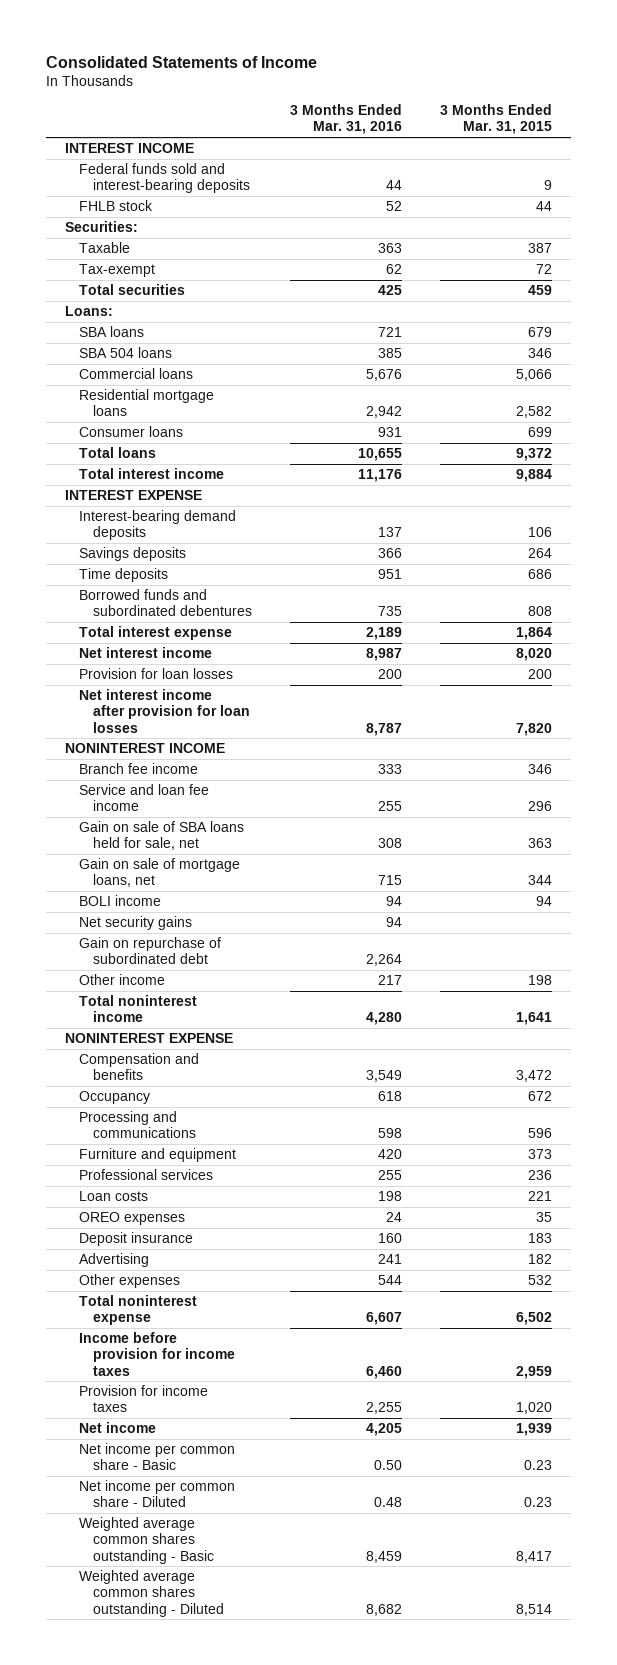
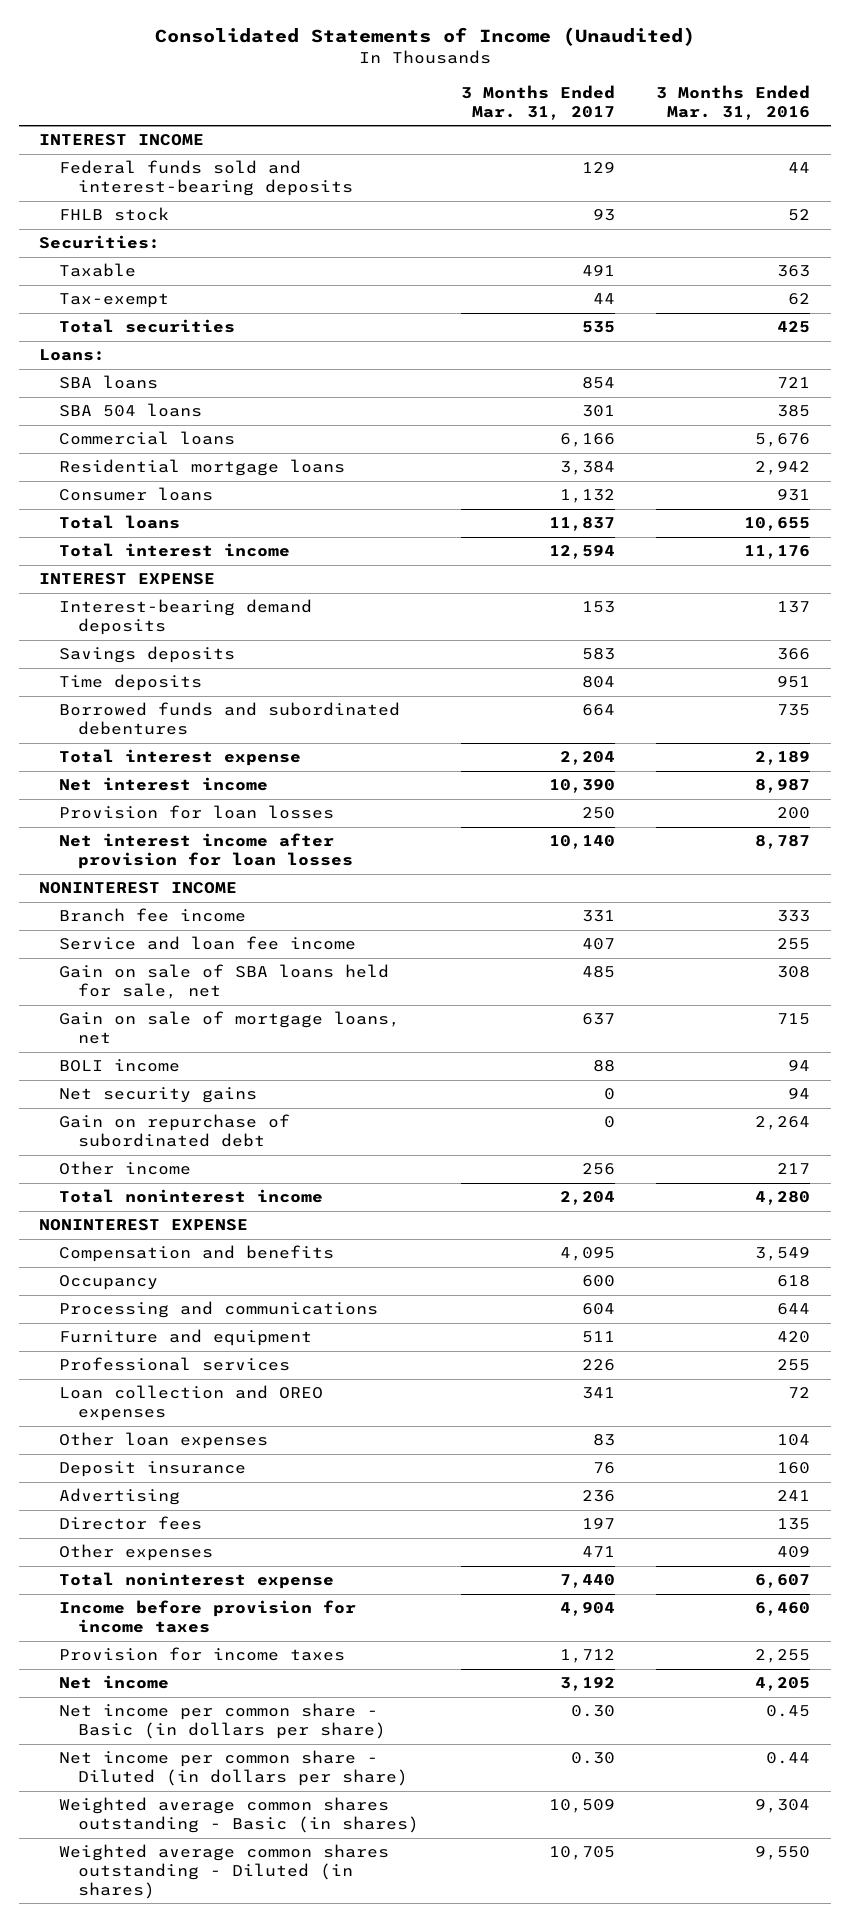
- Consolidated Statements of Income
+ Consolidated Statements of Income (Unaudited)
- | 3 Months Ended Mar. 31, 2016 | 3 Months Ended Mar. 31, 2015
+ | 3 Months Ended Mar. 31, 2017 | 3 Months Ended Mar. 31, 2016
- Processing and communications | 598 | 596
+ Processing and communications | 604 | 644
- Loan costs | 198 | 221
- OREO expenses | 24 | 35
+ Loan collection and OREO expenses | 341 | 72
+ Other loan expenses | 83 | 104
- Other expenses | 544 | 532
+ Director fees | 197 | 135
+ Other expenses | 471 | 409
- Net income per common share - Basic | 0.50 | 0.23
- Net income per common share - Diluted | 0.48 | 0.23
- Weighted average common shares outstanding - Basic | 8,459 | 8,417
- Weighted average common shares outstanding - Diluted | 8,682 | 8,514
+ Net income per common share - Basic (in dollars per share) | 0.30 | 0.45
+ Net income per common share - Diluted (in dollars per share) | 0.30 | 0.44
+ Weighted average common shares outstanding - Basic (in shares) | 10,509 | 9,304
+ Weighted average common shares outstanding - Diluted (in shares) | 10,705 | 9,550

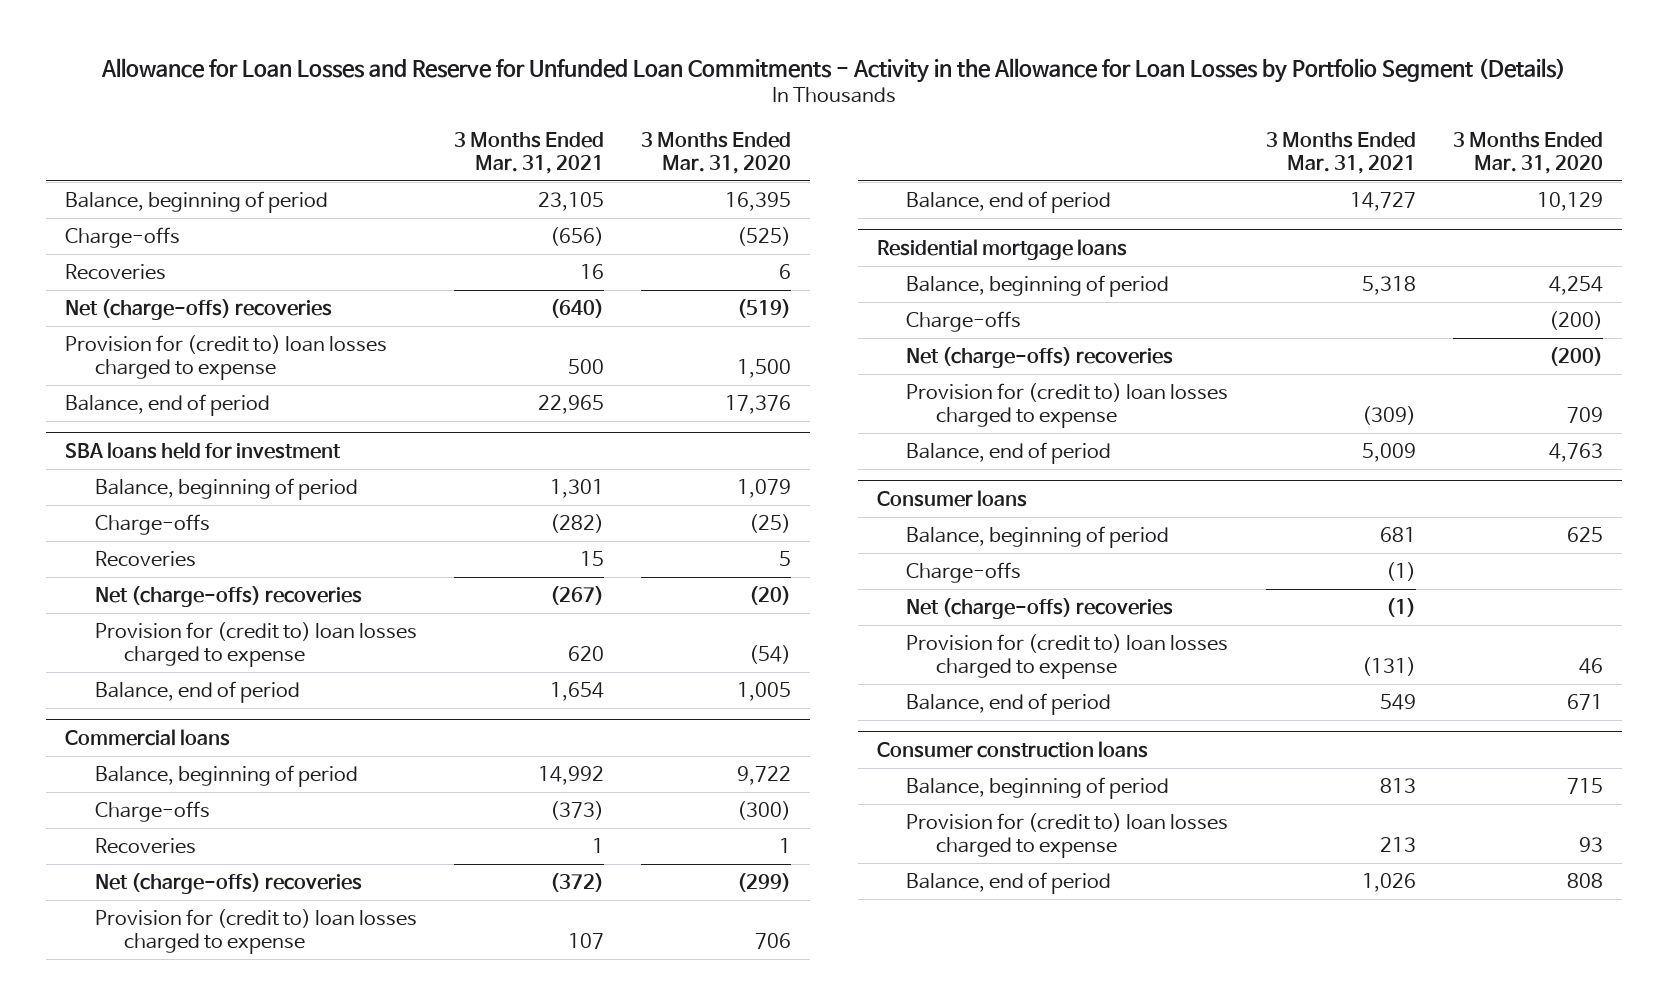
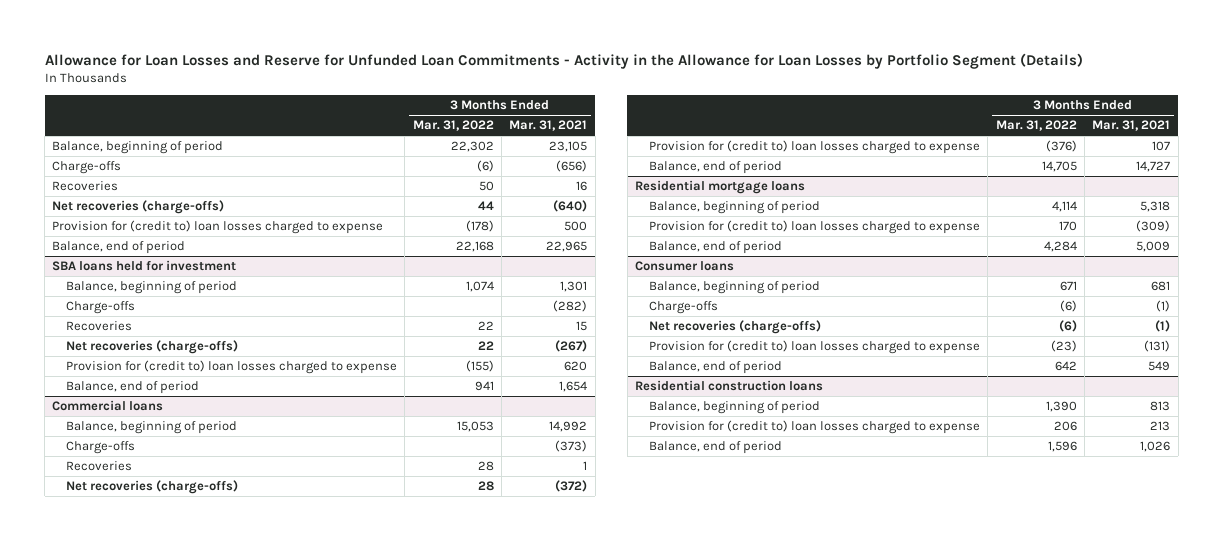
- | 3 Months Ended Mar. 31, 2021 | 3 Months Ended Mar. 31, 2020
+ | 3 Months Ended Mar. 31, 2022 | 3 Months Ended Mar. 31, 2021
- Net (charge-offs) recoveries | (640) | (519)
+ Net recoveries (charge-offs) | 44 | (640)
@ SBA loans held for investment
- Net (charge-offs) recoveries | (267) | (20)
+ Net recoveries (charge-offs) | 22 | (267)
@ Commercial loans
- Net (charge-offs) recoveries | (372) | (299)
+ Net recoveries (charge-offs) | 28 | (372)
@ Residential mortgage loans
- Charge-offs | | (200)
- Net (charge-offs) recoveries | | (200)
@ Consumer loans
- Net (charge-offs) recoveries | (1) |
+ Net recoveries (charge-offs) | (6) | (1)
- Consumer construction loans
+ Residential construction loans

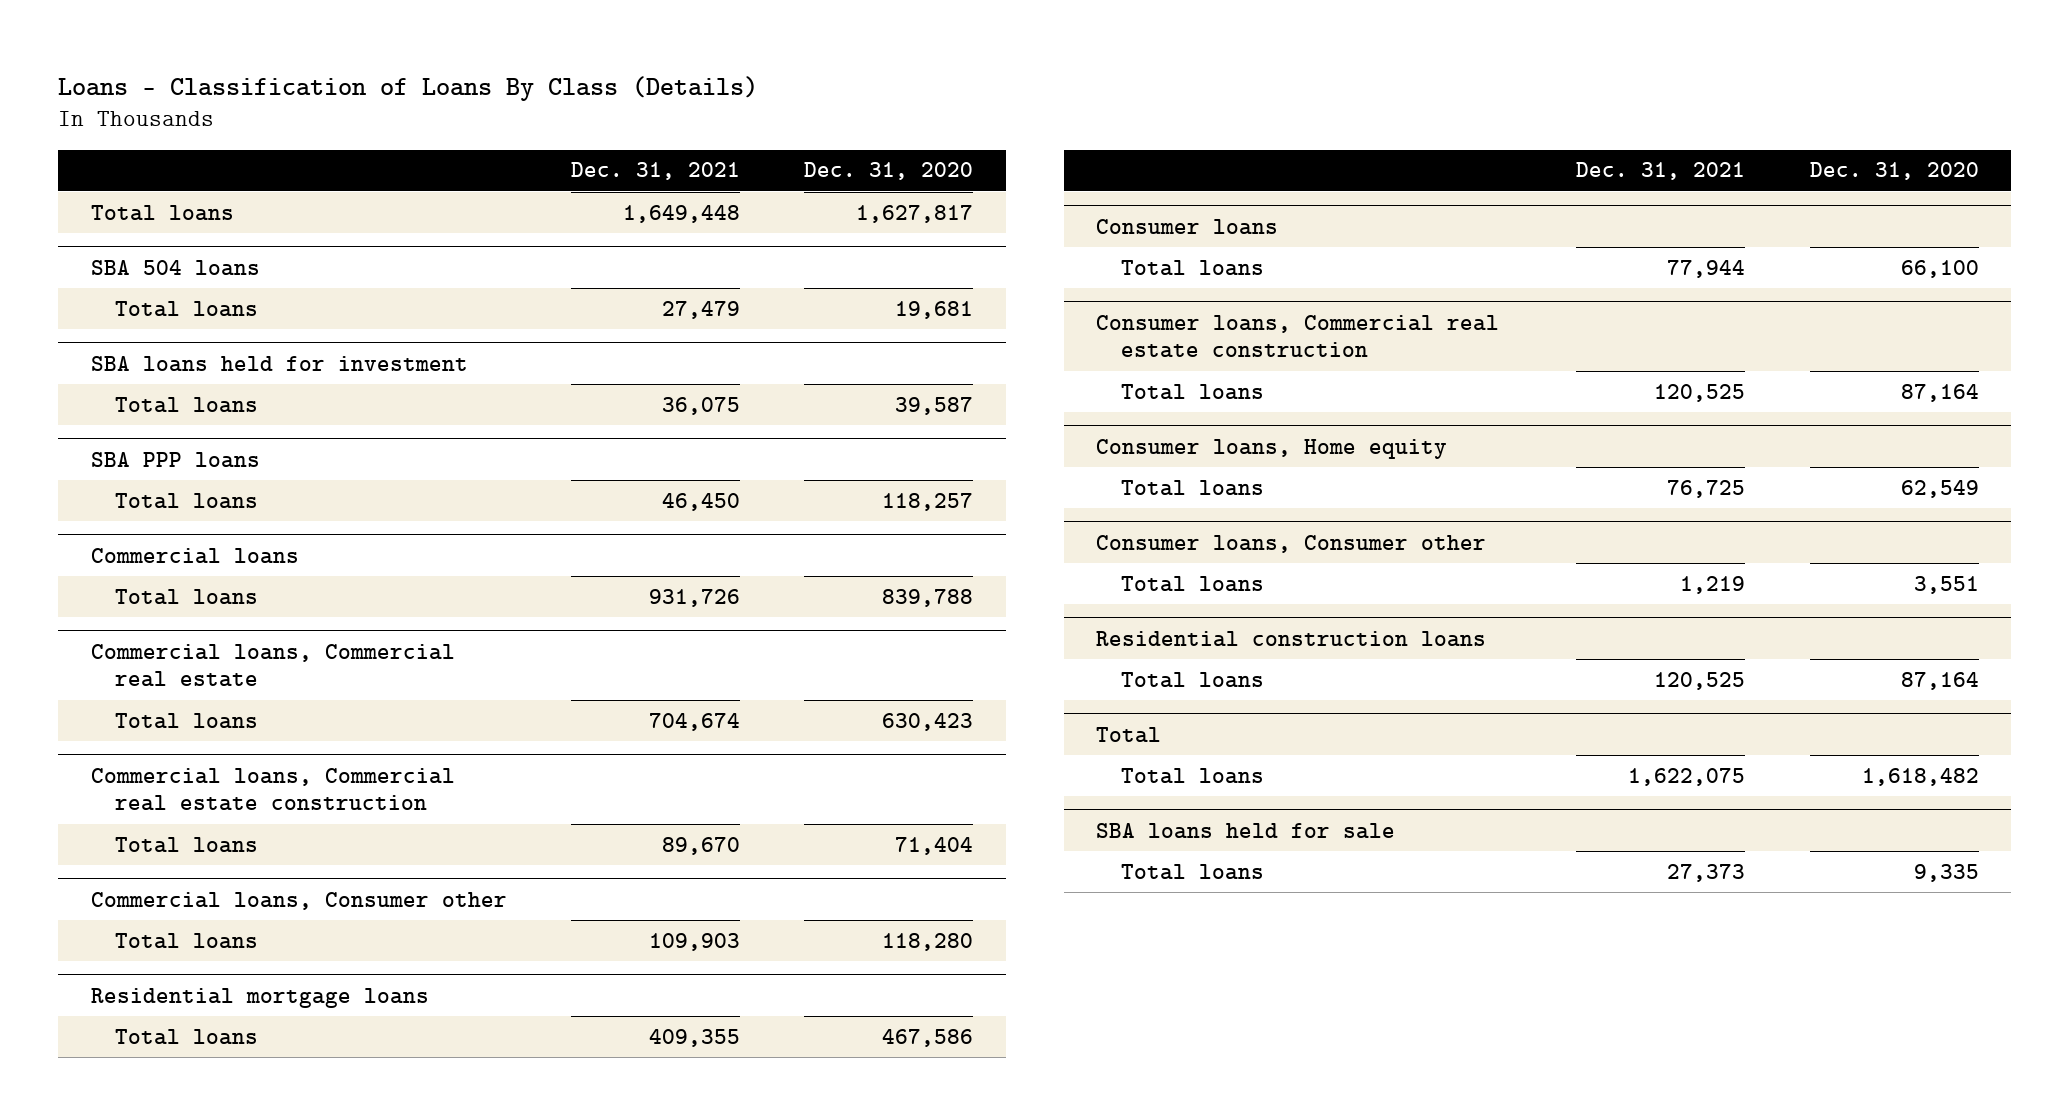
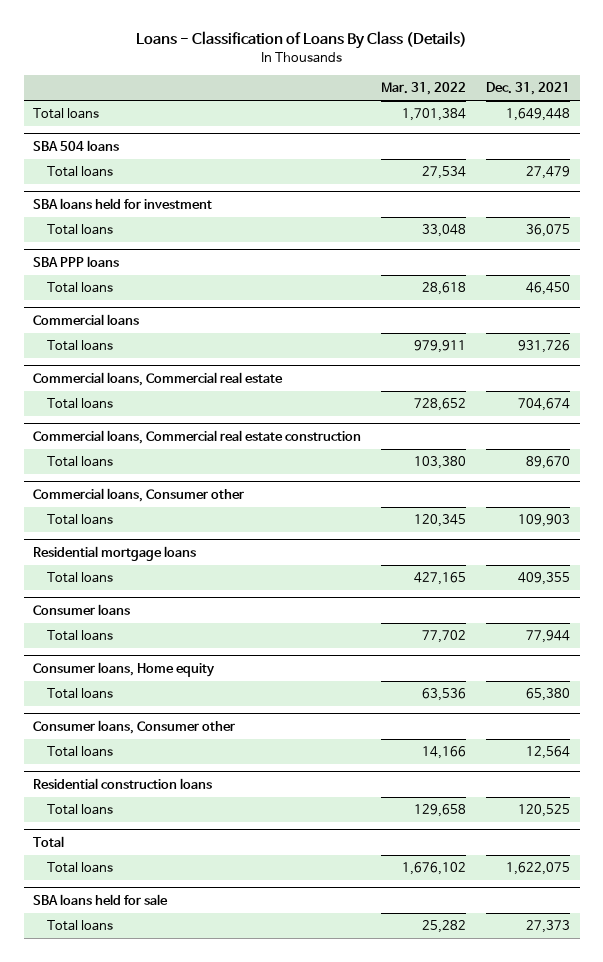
- | Dec. 31, 2021 | Dec. 31, 2020
+ | Mar. 31, 2022 | Dec. 31, 2021
- Consumer loans, Commercial real estate construction
- Total loans | 120,525 | 87,164
@ Consumer loans, Home equity
- Total loans | 76,725 | 62,549
+ Total loans | 63,536 | 65,380
@ Consumer loans, Consumer other
- Total loans | 1,219 | 3,551
+ Total loans | 14,166 | 12,564

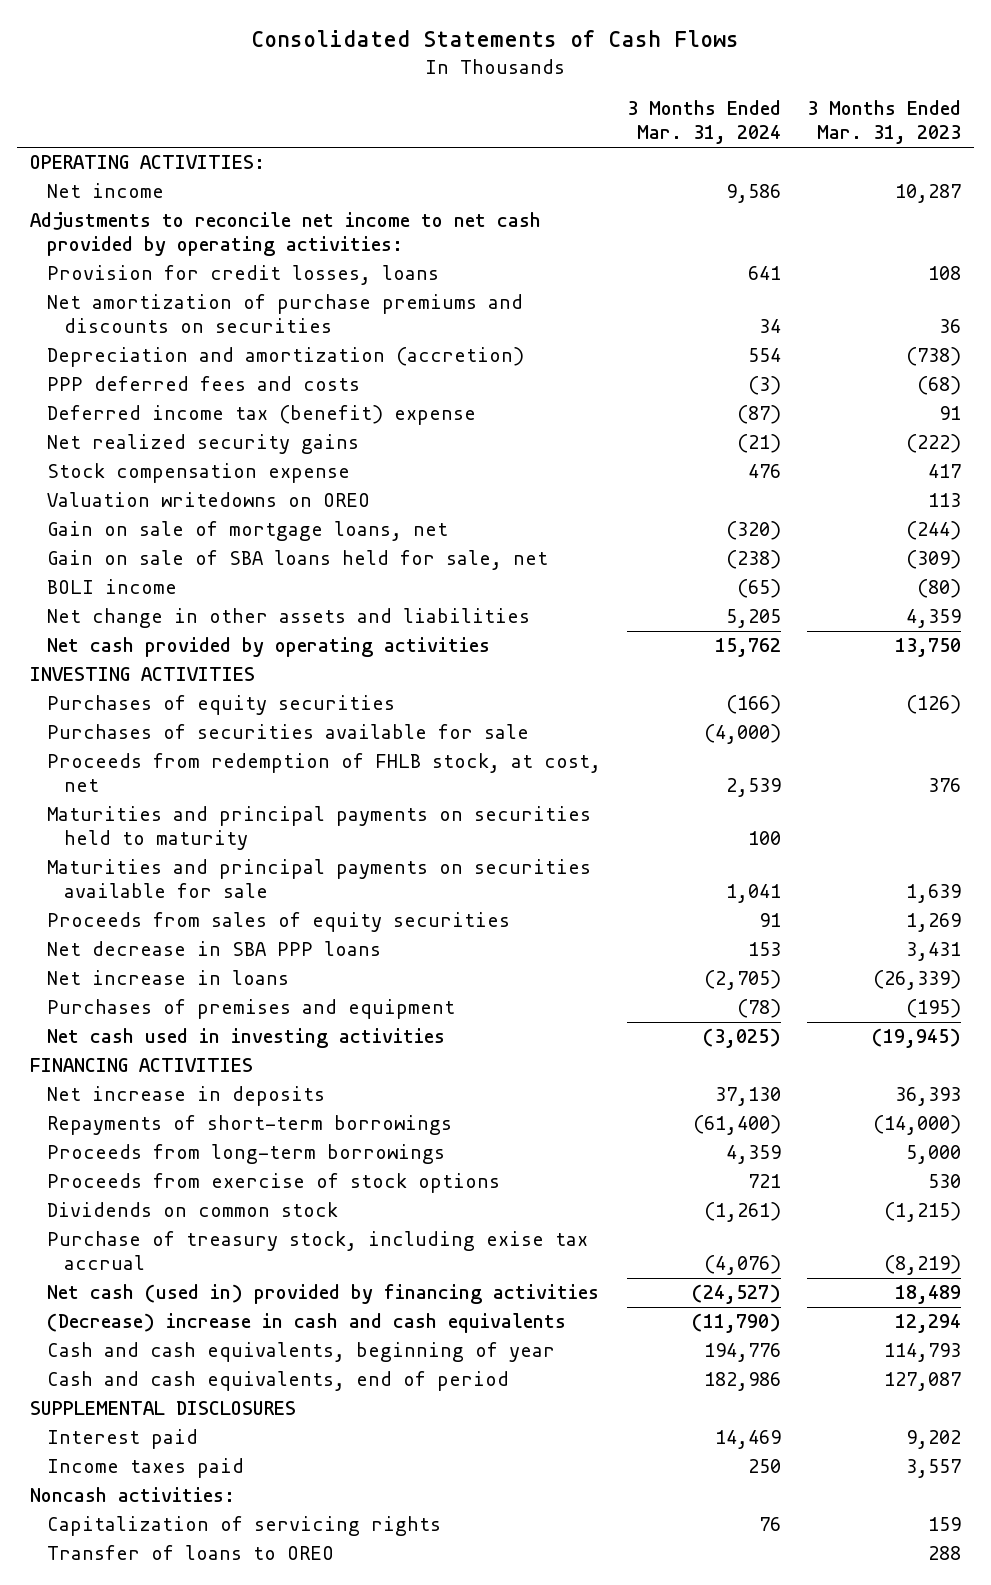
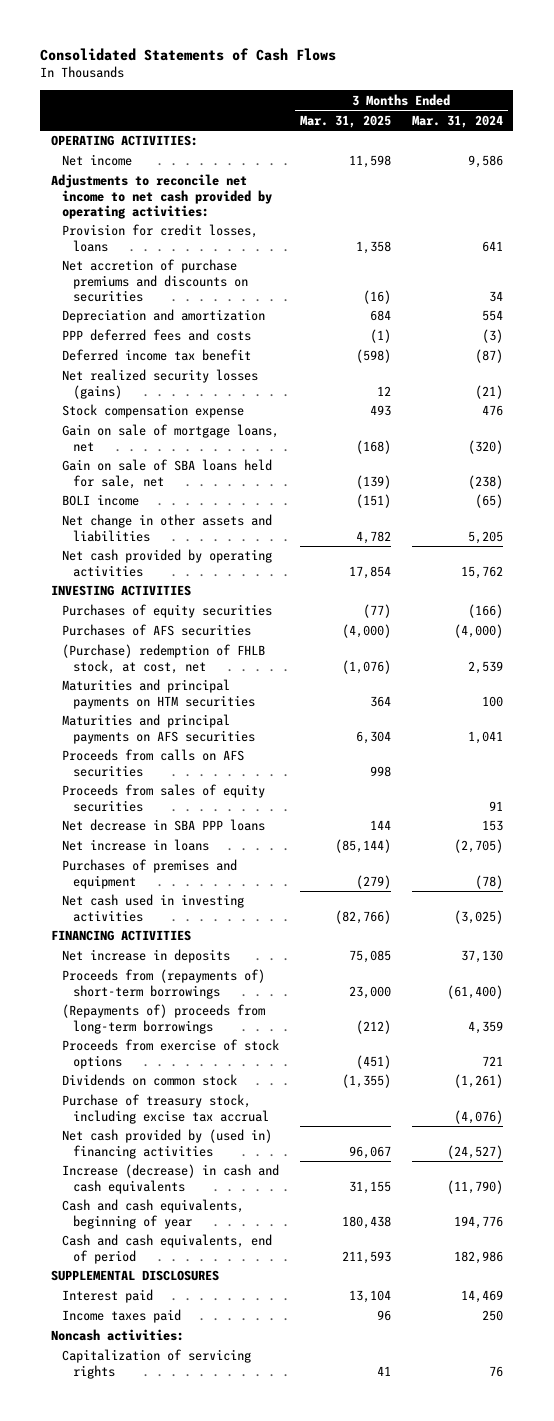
- | 3 Months Ended Mar. 31, 2024 | 3 Months Ended Mar. 31, 2023
+ | 3 Months Ended Mar. 31, 2025 | 3 Months Ended Mar. 31, 2024
- Net amortization of purchase premiums and discounts on securities | 34 | 36
- Depreciation and amortization (accretion) | 554 | (738)
+ Net accretion of purchase premiums and discounts on securities | (16) | 34
+ Depreciation and amortization | 684 | 554
- Deferred income tax (benefit) expense | (87) | 91
- Net realized security gains | (21) | (222)
+ Deferred income tax benefit | (598) | (87)
+ Net realized security losses (gains) | 12 | (21)
- Valuation writedowns on OREO | | 113
- Purchases of securities available for sale | (4,000) |
- Proceeds from redemption of FHLB stock, at cost, net | 2,539 | 376
- Maturities and principal payments on securities held to maturity | 100 |
- Maturities and principal payments on securities available for sale | 1,041 | 1,639
+ Purchases of AFS securities | (4,000) | (4,000)
+ (Purchase) redemption of FHLB stock, at cost, net | (1,076) | 2,539
+ Maturities and principal payments on HTM securities | 364 | 100
+ Maturities and principal payments on AFS securities | 6,304 | 1,041
+ Proceeds from calls on AFS securities | 998 |
- Repayments of short-term borrowings | (61,400) | (14,000)
- Proceeds from long-term borrowings | 4,359 | 5,000
+ Proceeds from (repayments of) short-term borrowings | 23,000 | (61,400)
+ (Repayments of) proceeds from long-term borrowings | (212) | 4,359
- Purchase of treasury stock, including exise tax accrual | (4,076) | (8,219)
- Net cash (used in) provided by financing activities | (24,527) | 18,489
- (Decrease) increase in cash and cash equivalents | (11,790) | 12,294
+ Purchase of treasury stock, including excise tax accrual | | (4,076)
+ Net cash provided by (used in) financing activities | 96,067 | (24,527)
+ Increase (decrease) in cash and cash equivalents | 31,155 | (11,790)
- Transfer of loans to OREO | | 288

